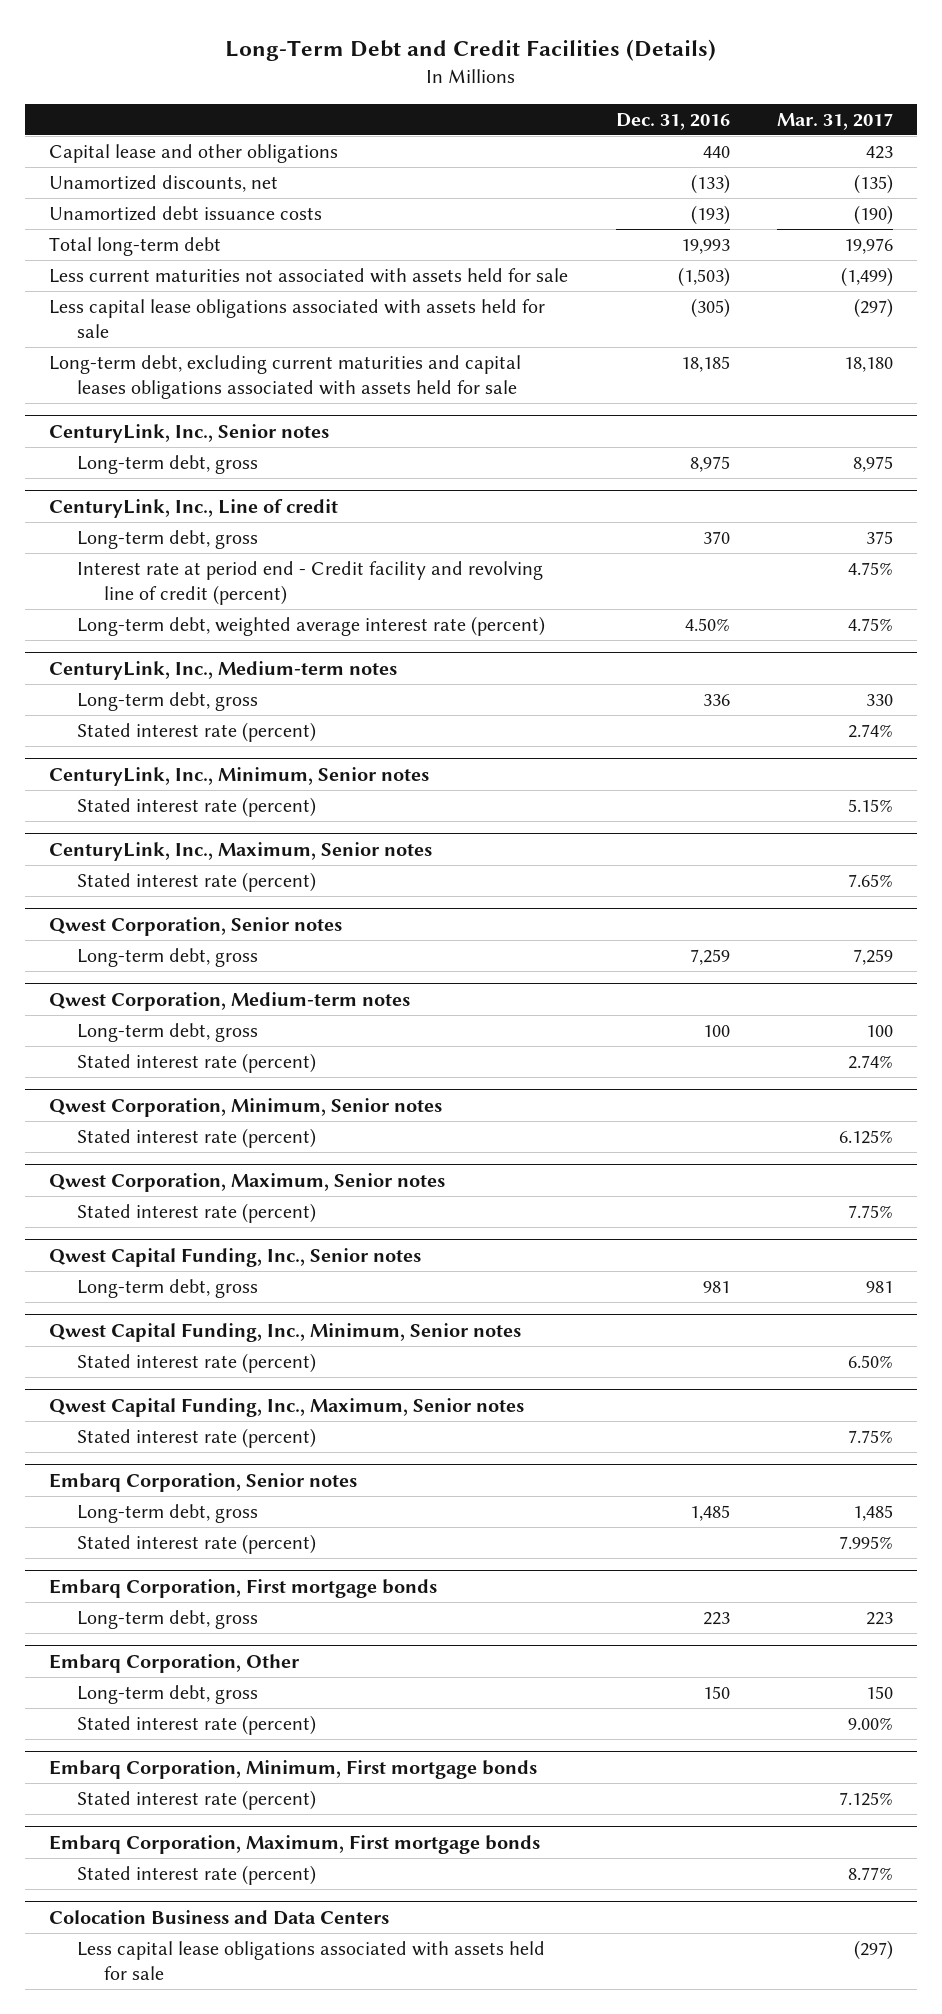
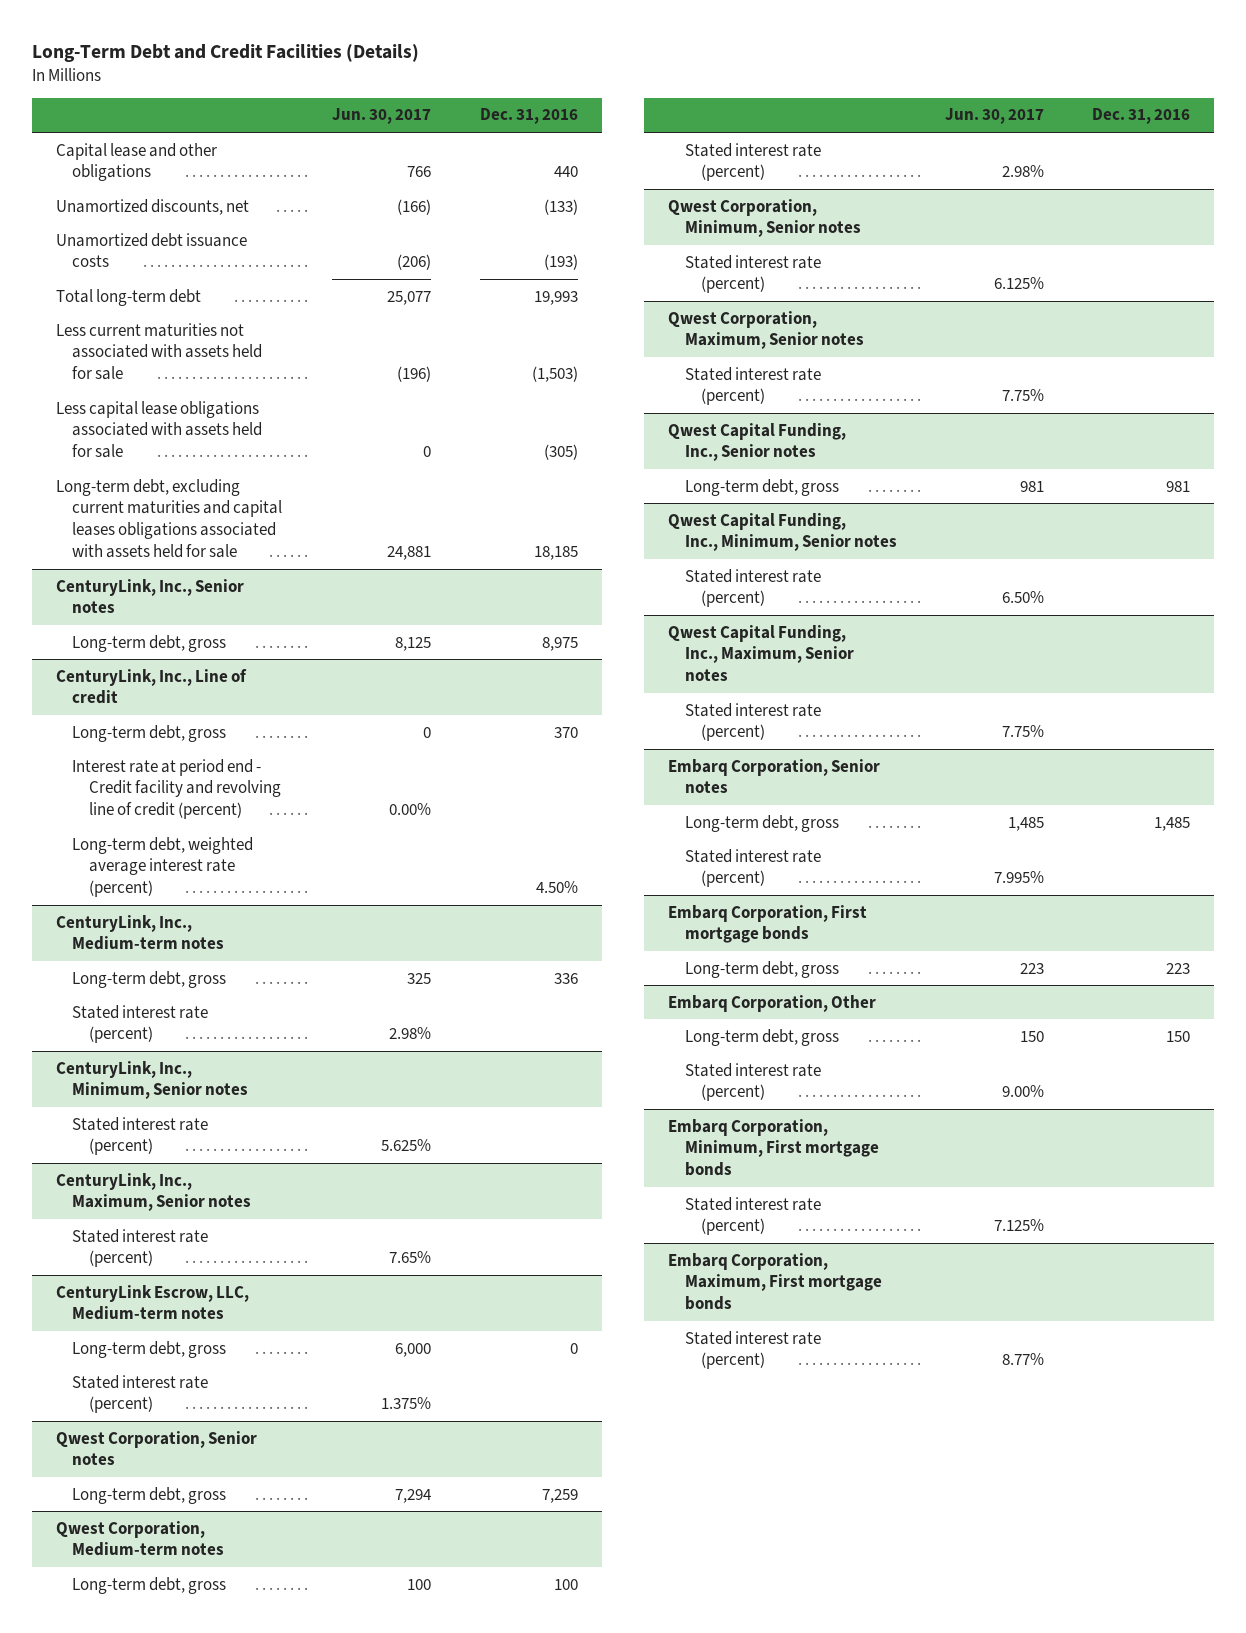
- | Dec. 31, 2016 | Mar. 31, 2017
+ | Jun. 30, 2017 | Dec. 31, 2016
+ CenturyLink Escrow, LLC, Medium-term notes
+ Long-term debt, gross | 6,000 | 0
+ Stated interest rate (percent) | 1.375% |
- Colocation Business and Data Centers
- Less capital lease obligations associated with assets held for sale | | (297)

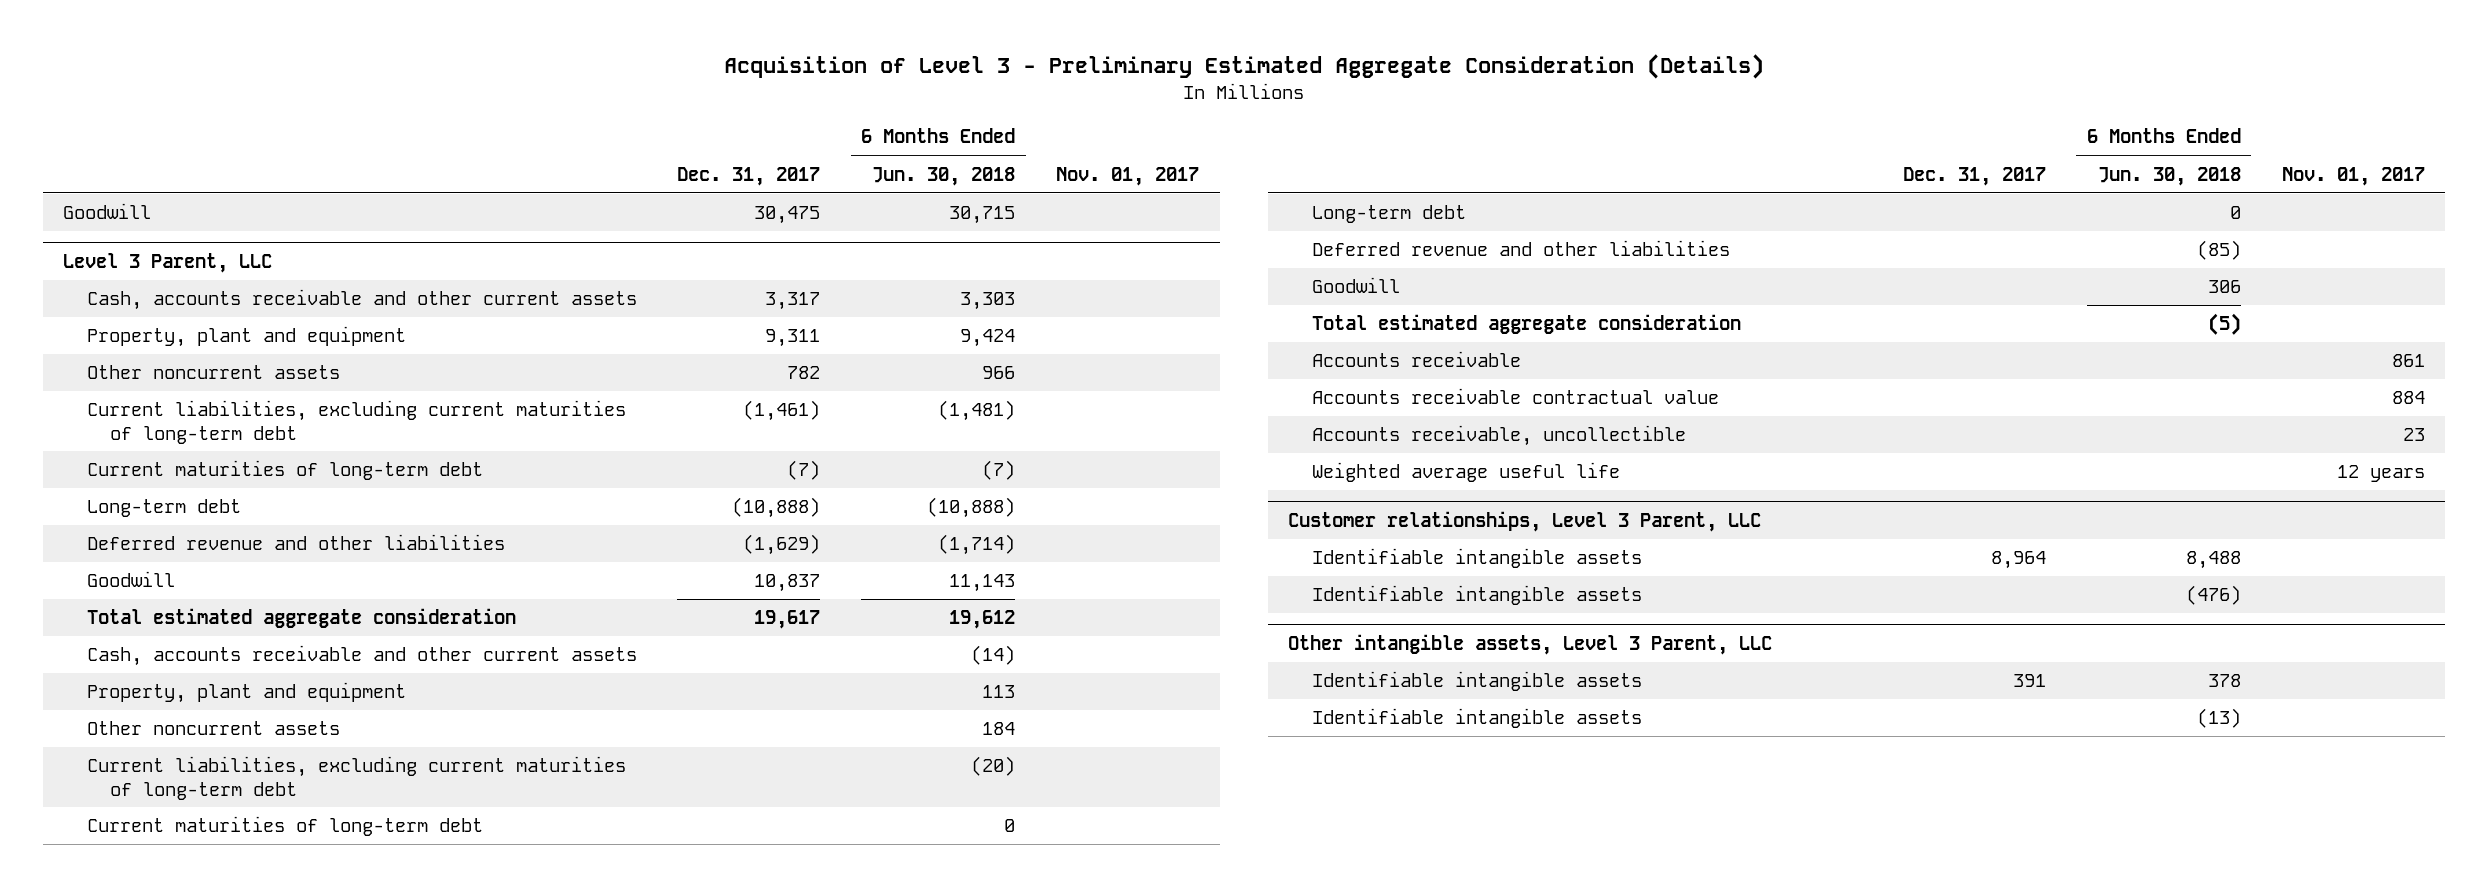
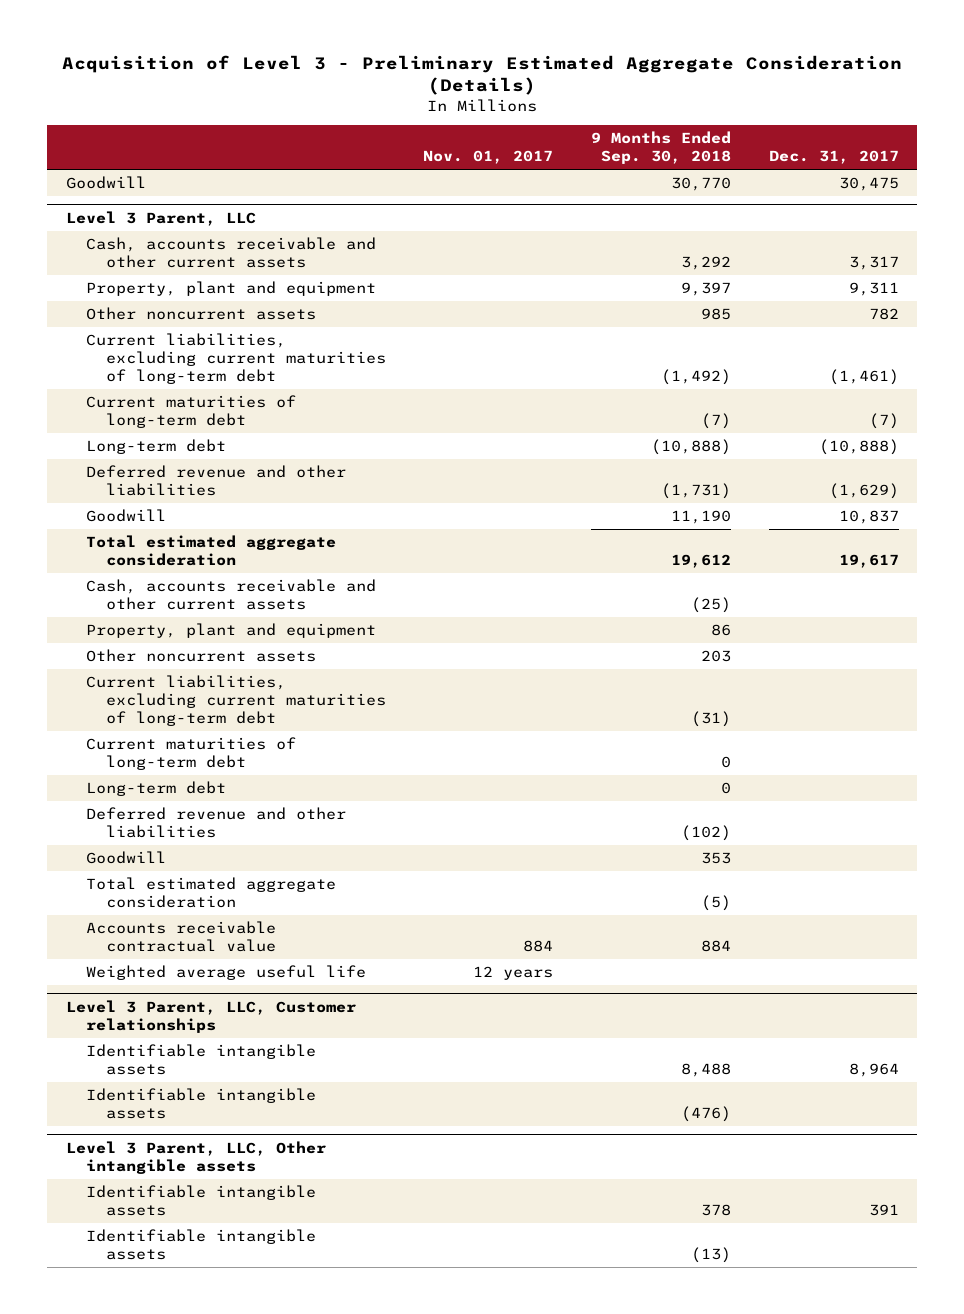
- | Dec. 31, 2017 | 6 Months Ended Jun. 30, 2018 | Nov. 01, 2017
+ | Nov. 01, 2017 | 9 Months Ended Sep. 30, 2018 | Dec. 31, 2017
@ Level 3 Parent, LLC
- Accounts receivable | | | 861
- Accounts receivable, uncollectible | | | 23
- Customer relationships, Level 3 Parent, LLC
+ Level 3 Parent, LLC, Customer relationships
- Other intangible assets, Level 3 Parent, LLC
+ Level 3 Parent, LLC, Other intangible assets

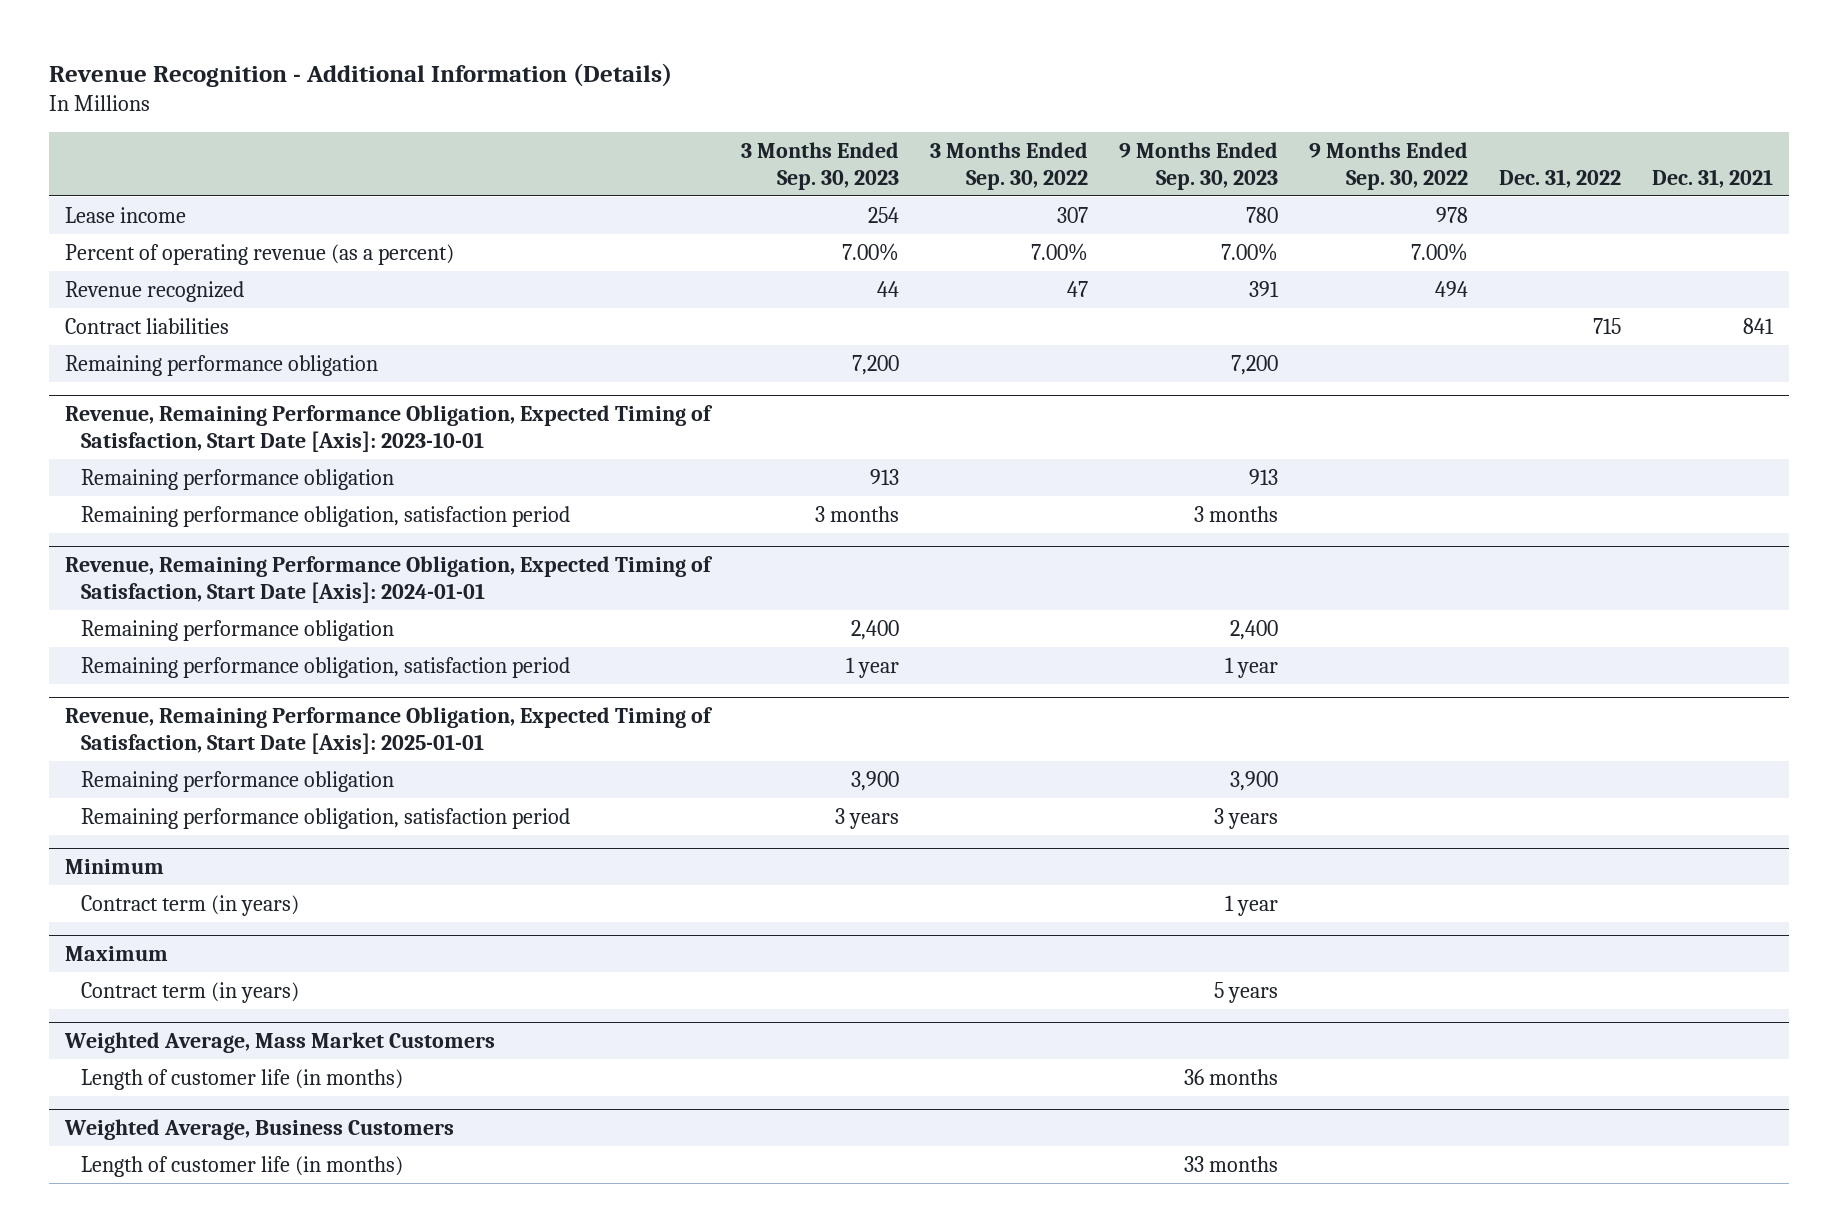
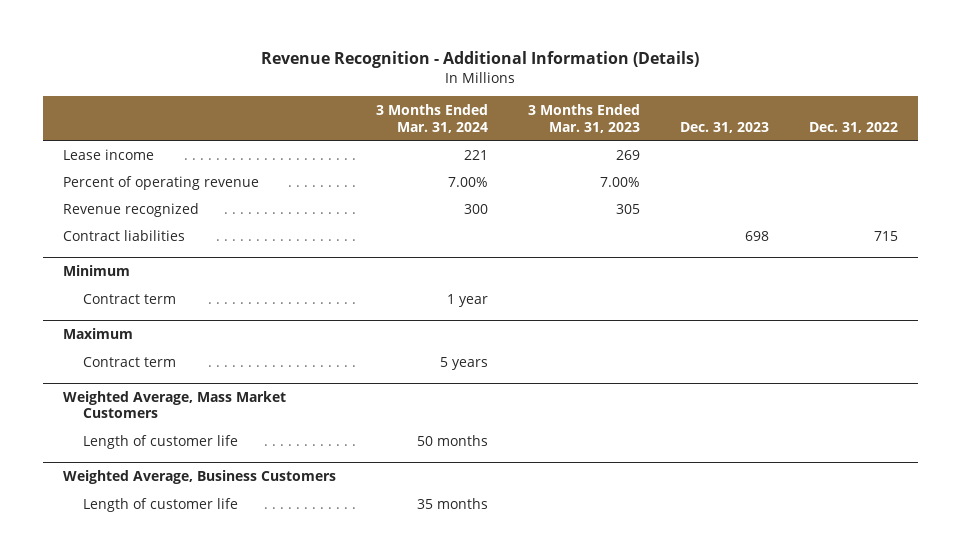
- | 3 Months Ended Sep. 30, 2023 | 3 Months Ended Sep. 30, 2022 | 9 Months Ended Sep. 30, 2023 | 9 Months Ended Sep. 30, 2022 | Dec. 31, 2022 | Dec. 31, 2021
+ | 3 Months Ended Mar. 31, 2024 | 3 Months Ended Mar. 31, 2023 | Dec. 31, 2023 | Dec. 31, 2022
- Percent of operating revenue (as a percent) | 7.00% | 7.00% | 7.00% | 7.00% | |
+ Percent of operating revenue | 7.00% | 7.00% | |
- Remaining performance obligation | 7,200 | | 7,200 | | |
- Revenue, Remaining Performance Obligation, Expected Timing of Satisfaction, Start Date [Axis]: 2023-10-01
- Remaining performance obligation | 913 | | 913 | | |
- Remaining performance obligation, satisfaction period | 3 months | | 3 months | | |
- Revenue, Remaining Performance Obligation, Expected Timing of Satisfaction, Start Date [Axis]: 2024-01-01
- Remaining performance obligation | 2,400 | | 2,400 | | |
- Remaining performance obligation, satisfaction period | 1 year | | 1 year | | |
- Revenue, Remaining Performance Obligation, Expected Timing of Satisfaction, Start Date [Axis]: 2025-01-01
- Remaining performance obligation | 3,900 | | 3,900 | | |
- Remaining performance obligation, satisfaction period | 3 years | | 3 years | | |
@ Minimum
- Contract term (in years) | | | 1 year | | |
+ Contract term | 1 year | | |
@ Maximum
- Contract term (in years) | | | 5 years | | |
+ Contract term | 5 years | | |
@ Weighted Average, Mass Market Customers
- Length of customer life (in months) | | | 36 months | | |
+ Length of customer life | 50 months | | |
@ Weighted Average, Business Customers
- Length of customer life (in months) | | | 33 months | | |
+ Length of customer life | 35 months | | |

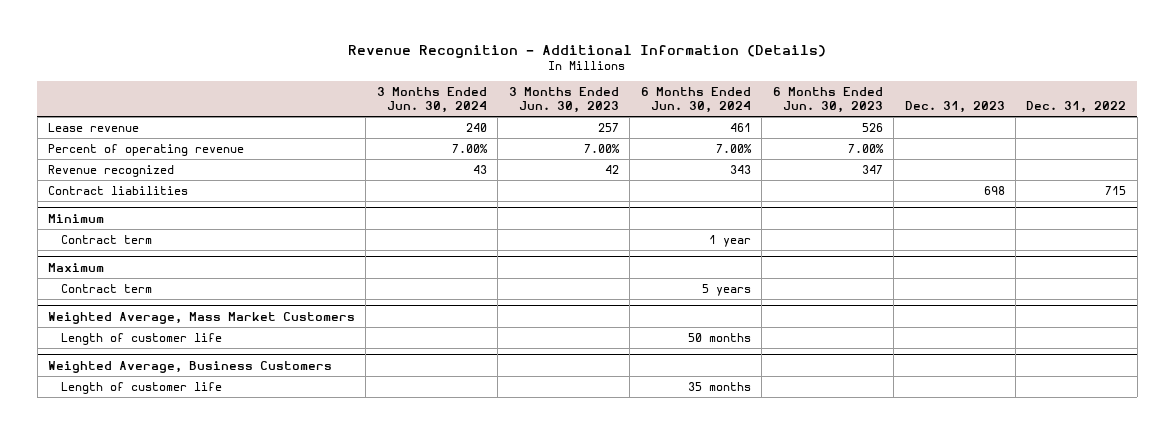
- | 3 Months Ended Mar. 31, 2024 | 3 Months Ended Mar. 31, 2023 | Dec. 31, 2023 | Dec. 31, 2022
+ | 3 Months Ended Jun. 30, 2024 | 3 Months Ended Jun. 30, 2023 | 6 Months Ended Jun. 30, 2024 | 6 Months Ended Jun. 30, 2023 | Dec. 31, 2023 | Dec. 31, 2022
- Lease income | 221 | 269 | |
+ Lease revenue | 240 | 257 | 461 | 526 | |

